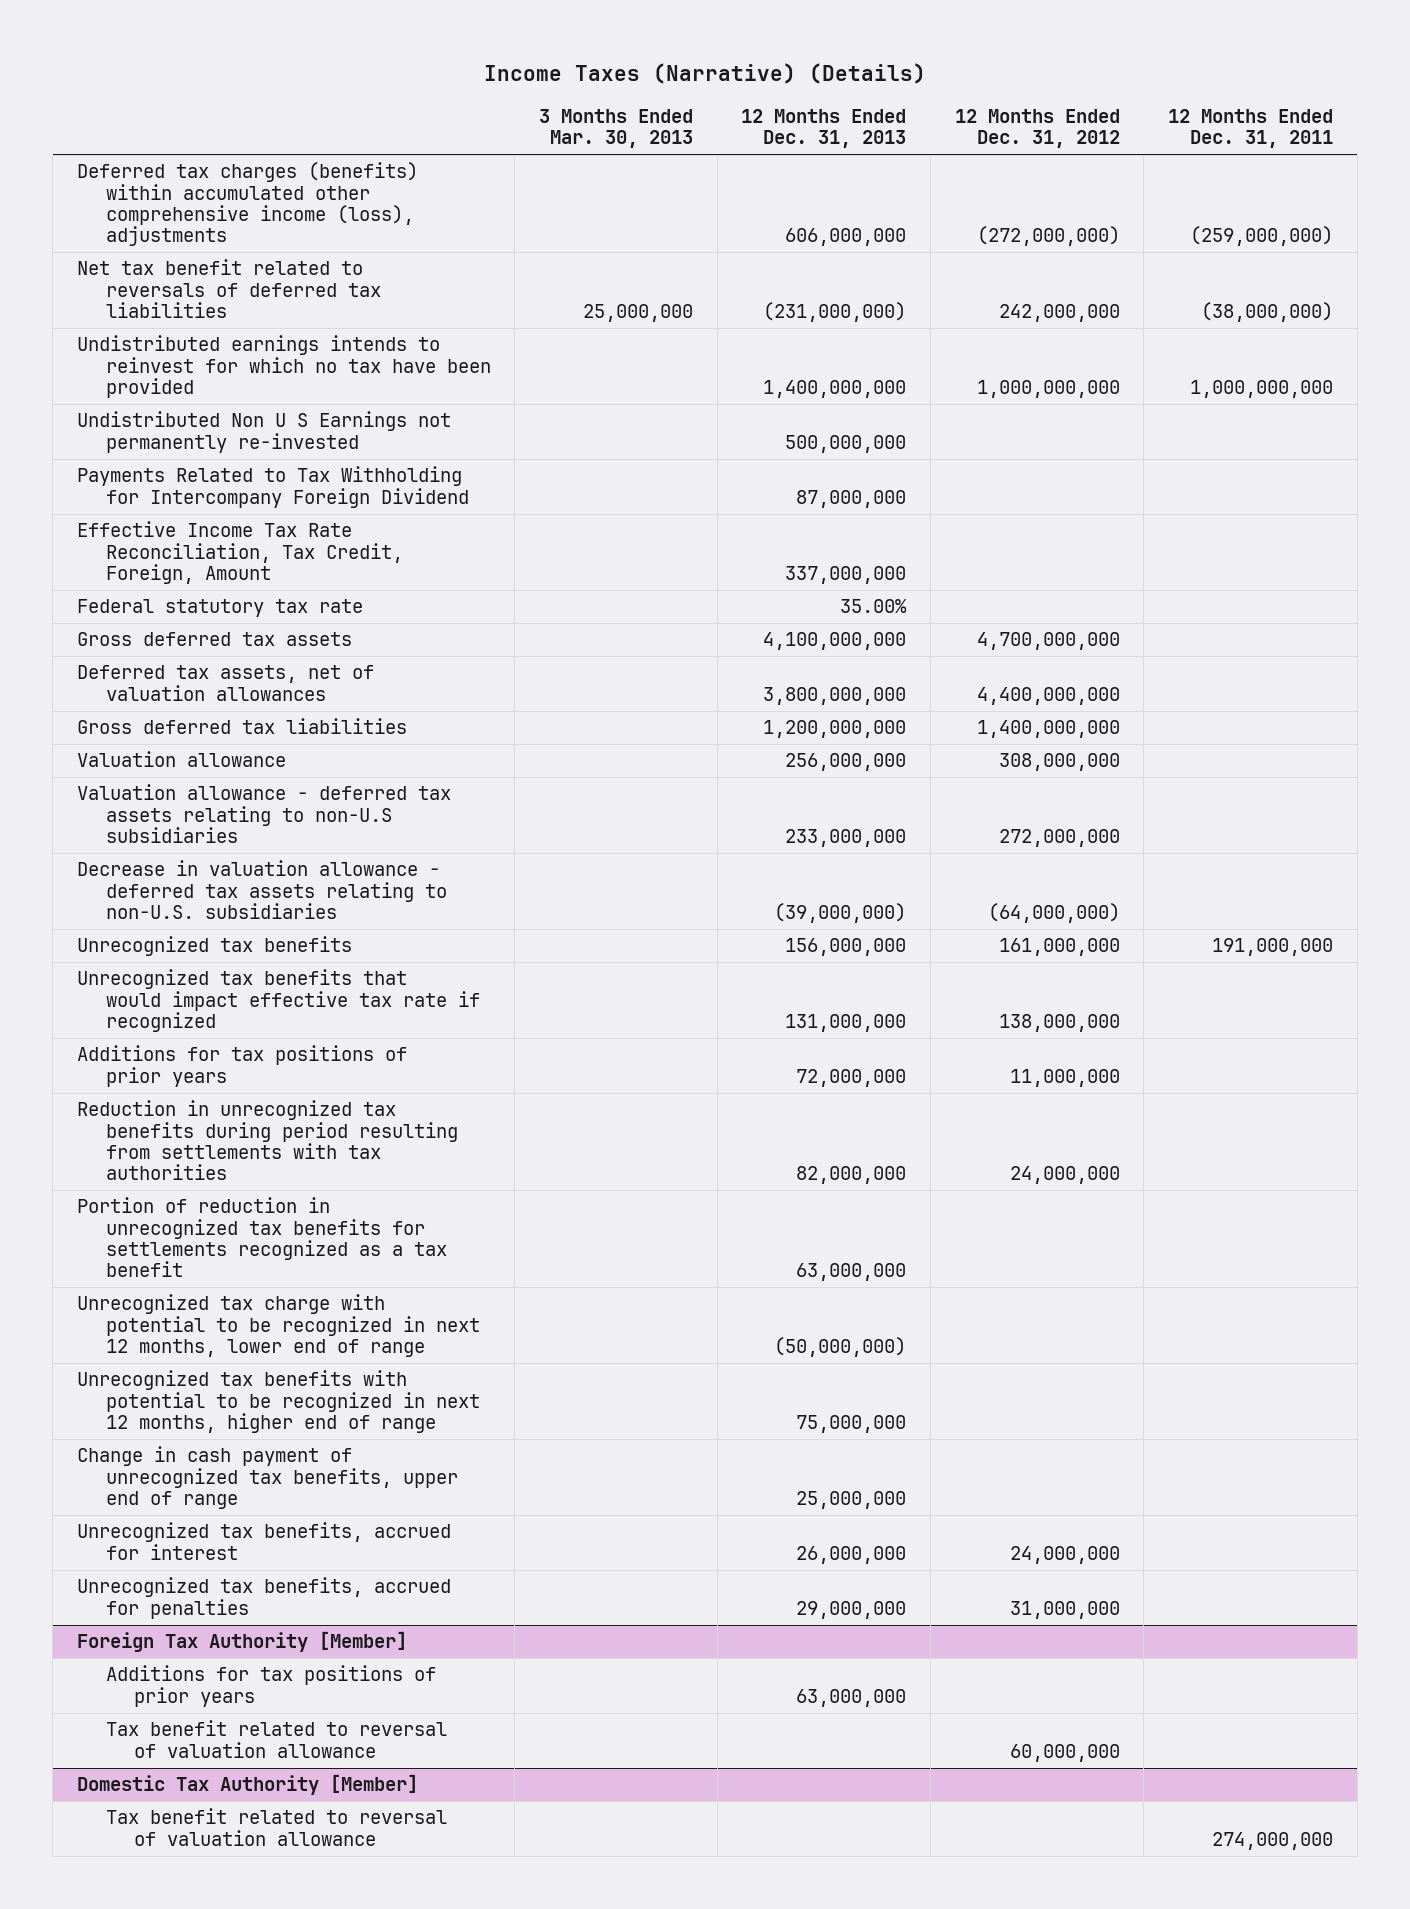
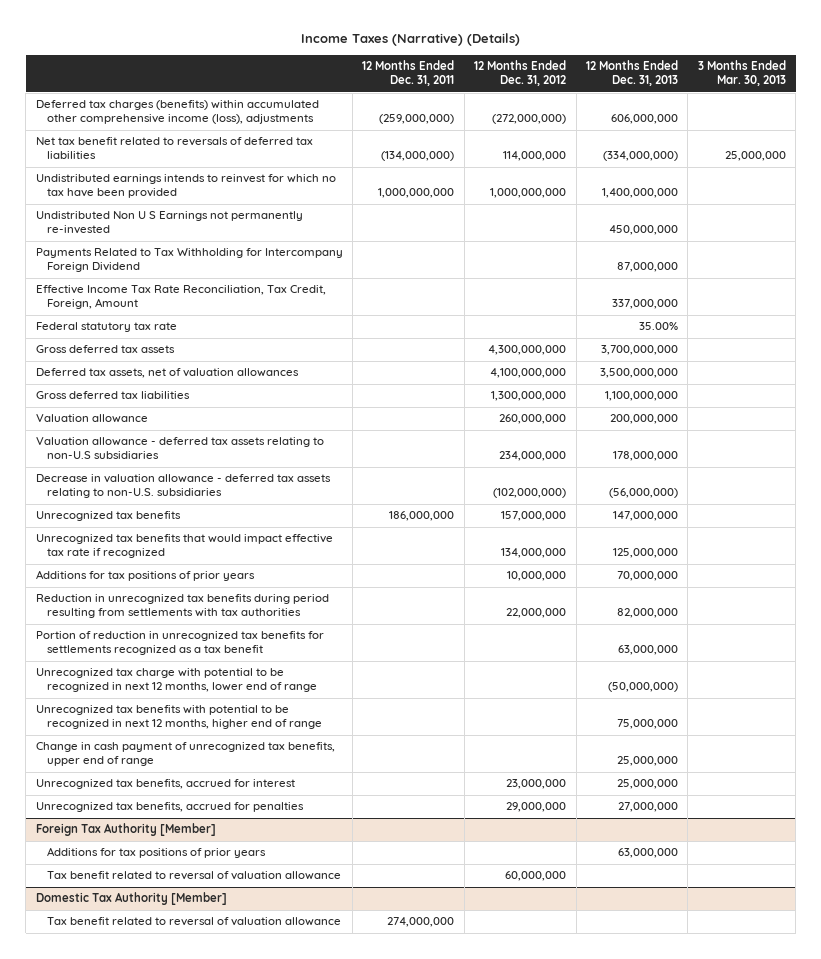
- | 3 Months Ended Mar. 30, 2013 | 12 Months Ended Dec. 31, 2013 | 12 Months Ended Dec. 31, 2012 | 12 Months Ended Dec. 31, 2011
+ | 12 Months Ended Dec. 31, 2011 | 12 Months Ended Dec. 31, 2012 | 12 Months Ended Dec. 31, 2013 | 3 Months Ended Mar. 30, 2013
- Net tax benefit related to reversals of deferred tax liabilities | 25,000,000 | (231,000,000) | 242,000,000 | (38,000,000)
+ Net tax benefit related to reversals of deferred tax liabilities | (134,000,000) | 114,000,000 | (334,000,000) | 25,000,000
- Undistributed Non U S Earnings not permanently re-invested | | 500,000,000 | |
+ Undistributed Non U S Earnings not permanently re-invested | | | 450,000,000 |
- Gross deferred tax assets | | 4,100,000,000 | 4,700,000,000 |
- Deferred tax assets, net of valuation allowances | | 3,800,000,000 | 4,400,000,000 |
- Gross deferred tax liabilities | | 1,200,000,000 | 1,400,000,000 |
- Valuation allowance | | 256,000,000 | 308,000,000 |
- Valuation allowance - deferred tax assets relating to non-U.S subsidiaries | | 233,000,000 | 272,000,000 |
- Decrease in valuation allowance - deferred tax assets relating to non-U.S. subsidiaries | | (39,000,000) | (64,000,000) |
- Unrecognized tax benefits | | 156,000,000 | 161,000,000 | 191,000,000
- Unrecognized tax benefits that would impact effective tax rate if recognized | | 131,000,000 | 138,000,000 |
- Additions for tax positions of prior years | | 72,000,000 | 11,000,000 |
- Reduction in unrecognized tax benefits during period resulting from settlements with tax authorities | | 82,000,000 | 24,000,000 |
+ Gross deferred tax assets | | 4,300,000,000 | 3,700,000,000 |
+ Deferred tax assets, net of valuation allowances | | 4,100,000,000 | 3,500,000,000 |
+ Gross deferred tax liabilities | | 1,300,000,000 | 1,100,000,000 |
+ Valuation allowance | | 260,000,000 | 200,000,000 |
+ Valuation allowance - deferred tax assets relating to non-U.S subsidiaries | | 234,000,000 | 178,000,000 |
+ Decrease in valuation allowance - deferred tax assets relating to non-U.S. subsidiaries | | (102,000,000) | (56,000,000) |
+ Unrecognized tax benefits | 186,000,000 | 157,000,000 | 147,000,000 |
+ Unrecognized tax benefits that would impact effective tax rate if recognized | | 134,000,000 | 125,000,000 |
+ Additions for tax positions of prior years | | 10,000,000 | 70,000,000 |
+ Reduction in unrecognized tax benefits during period resulting from settlements with tax authorities | | 22,000,000 | 82,000,000 |
- Unrecognized tax benefits, accrued for interest | | 26,000,000 | 24,000,000 |
- Unrecognized tax benefits, accrued for penalties | | 29,000,000 | 31,000,000 |
+ Unrecognized tax benefits, accrued for interest | | 23,000,000 | 25,000,000 |
+ Unrecognized tax benefits, accrued for penalties | | 29,000,000 | 27,000,000 |

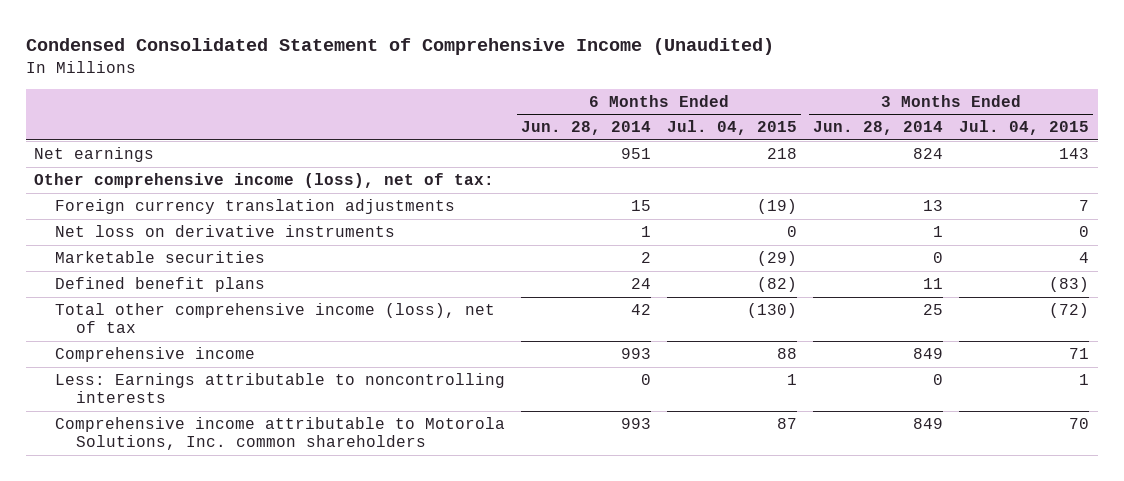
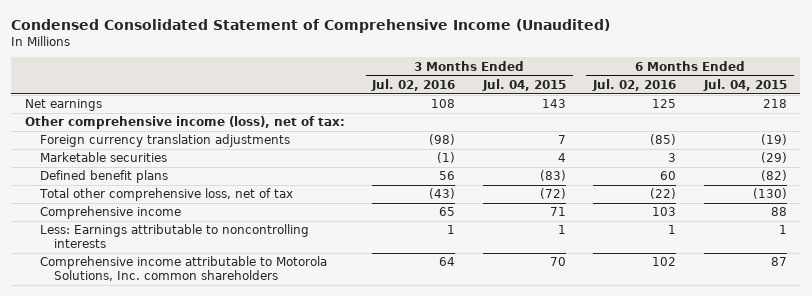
- | 6 Months Ended Jun. 28, 2014 | 6 Months Ended Jul. 04, 2015 | 3 Months Ended Jun. 28, 2014 | 3 Months Ended Jul. 04, 2015
+ | 3 Months Ended Jul. 02, 2016 | 3 Months Ended Jul. 04, 2015 | 6 Months Ended Jul. 02, 2016 | 6 Months Ended Jul. 04, 2015
- Net loss on derivative instruments | 1 | 0 | 1 | 0
- Total other comprehensive income (loss), net of tax | 42 | (130) | 25 | (72)
+ Total other comprehensive loss, net of tax | (43) | (72) | (22) | (130)

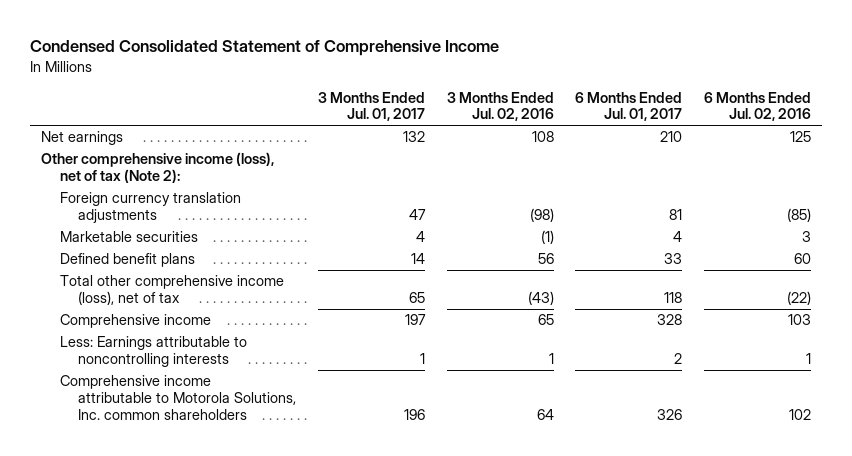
- Condensed Consolidated Statement of Comprehensive Income (Unaudited)
+ Condensed Consolidated Statement of Comprehensive Income
- | 3 Months Ended Jul. 02, 2016 | 3 Months Ended Jul. 04, 2015 | 6 Months Ended Jul. 02, 2016 | 6 Months Ended Jul. 04, 2015
+ | 3 Months Ended Jul. 01, 2017 | 3 Months Ended Jul. 02, 2016 | 6 Months Ended Jul. 01, 2017 | 6 Months Ended Jul. 02, 2016
- Other comprehensive income (loss), net of tax:
+ Other comprehensive income (loss), net of tax (Note 2):
- Total other comprehensive loss, net of tax | (43) | (72) | (22) | (130)
+ Total other comprehensive income (loss), net of tax | 65 | (43) | 118 | (22)

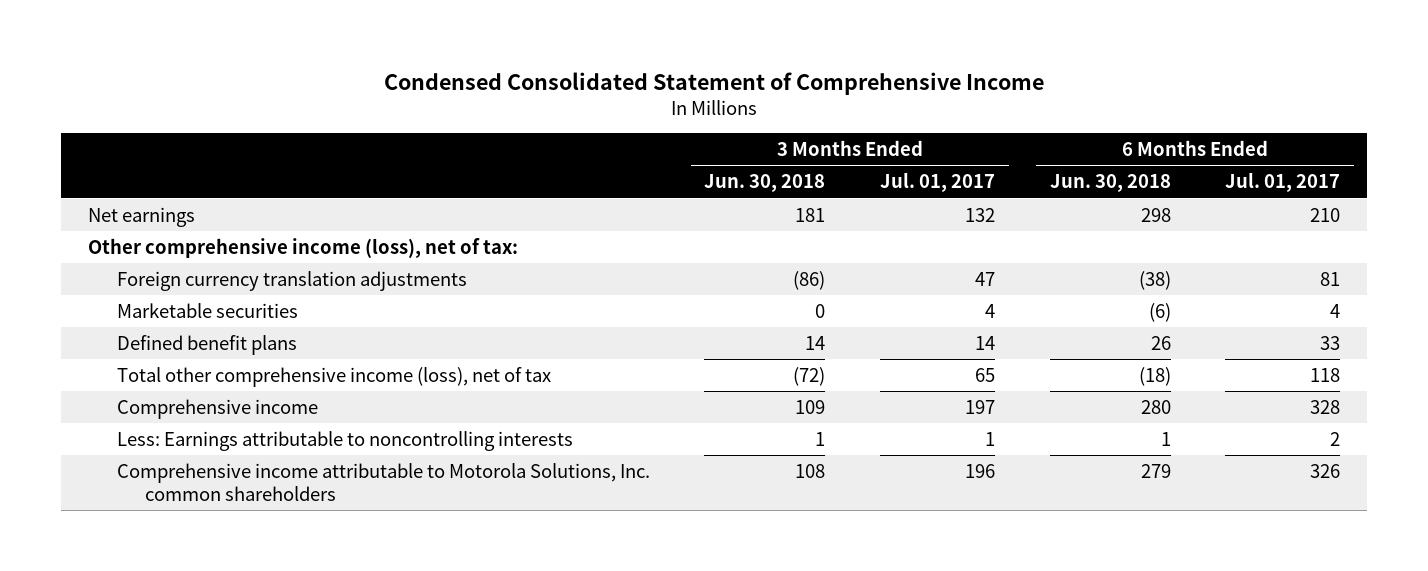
- | 3 Months Ended Jul. 01, 2017 | 3 Months Ended Jul. 02, 2016 | 6 Months Ended Jul. 01, 2017 | 6 Months Ended Jul. 02, 2016
+ | 3 Months Ended Jun. 30, 2018 | 3 Months Ended Jul. 01, 2017 | 6 Months Ended Jun. 30, 2018 | 6 Months Ended Jul. 01, 2017
- Other comprehensive income (loss), net of tax (Note 2):
+ Other comprehensive income (loss), net of tax:

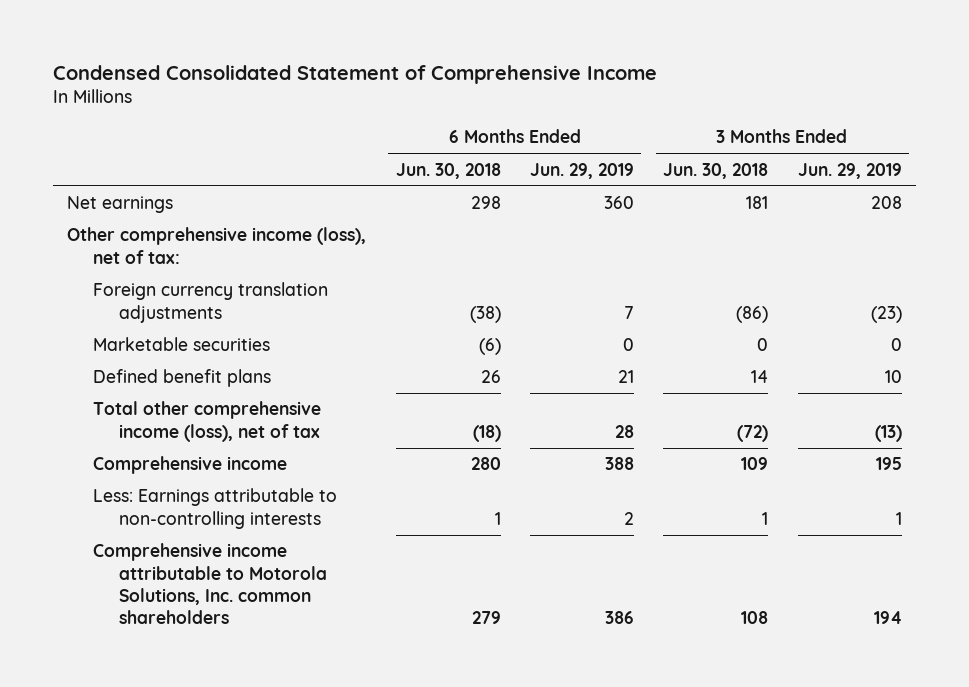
- | 3 Months Ended Jun. 30, 2018 | 3 Months Ended Jul. 01, 2017 | 6 Months Ended Jun. 30, 2018 | 6 Months Ended Jul. 01, 2017
+ | 6 Months Ended Jun. 30, 2018 | 6 Months Ended Jun. 29, 2019 | 3 Months Ended Jun. 30, 2018 | 3 Months Ended Jun. 29, 2019
- Less: Earnings attributable to noncontrolling interests | 1 | 1 | 1 | 2
+ Less: Earnings attributable to non-controlling interests | 1 | 2 | 1 | 1

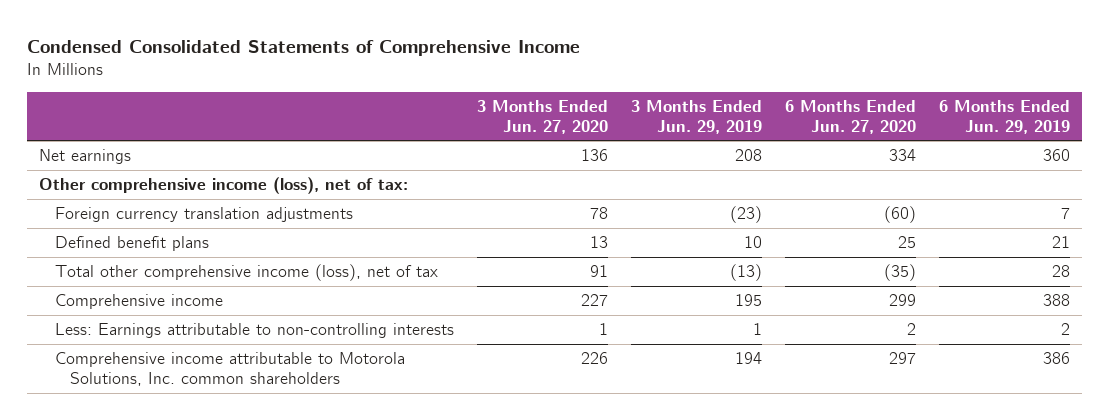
- Condensed Consolidated Statement of Comprehensive Income
+ Condensed Consolidated Statements of Comprehensive Income
- | 6 Months Ended Jun. 30, 2018 | 6 Months Ended Jun. 29, 2019 | 3 Months Ended Jun. 30, 2018 | 3 Months Ended Jun. 29, 2019
+ | 3 Months Ended Jun. 27, 2020 | 3 Months Ended Jun. 29, 2019 | 6 Months Ended Jun. 27, 2020 | 6 Months Ended Jun. 29, 2019
- Marketable securities | (6) | 0 | 0 | 0

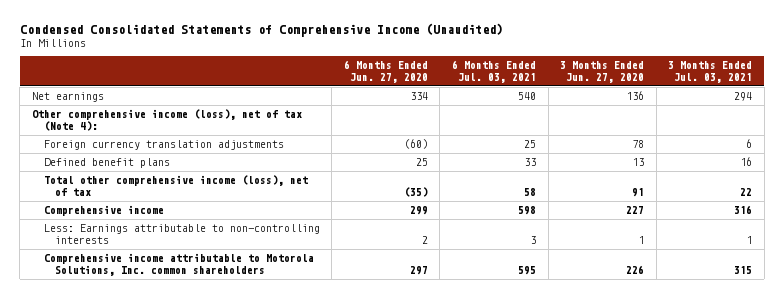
- Condensed Consolidated Statements of Comprehensive Income
+ Condensed Consolidated Statements of Comprehensive Income (Unaudited)
- | 3 Months Ended Jun. 27, 2020 | 3 Months Ended Jun. 29, 2019 | 6 Months Ended Jun. 27, 2020 | 6 Months Ended Jun. 29, 2019
+ | 6 Months Ended Jun. 27, 2020 | 6 Months Ended Jul. 03, 2021 | 3 Months Ended Jun. 27, 2020 | 3 Months Ended Jul. 03, 2021
- Other comprehensive income (loss), net of tax:
+ Other comprehensive income (loss), net of tax (Note 4):

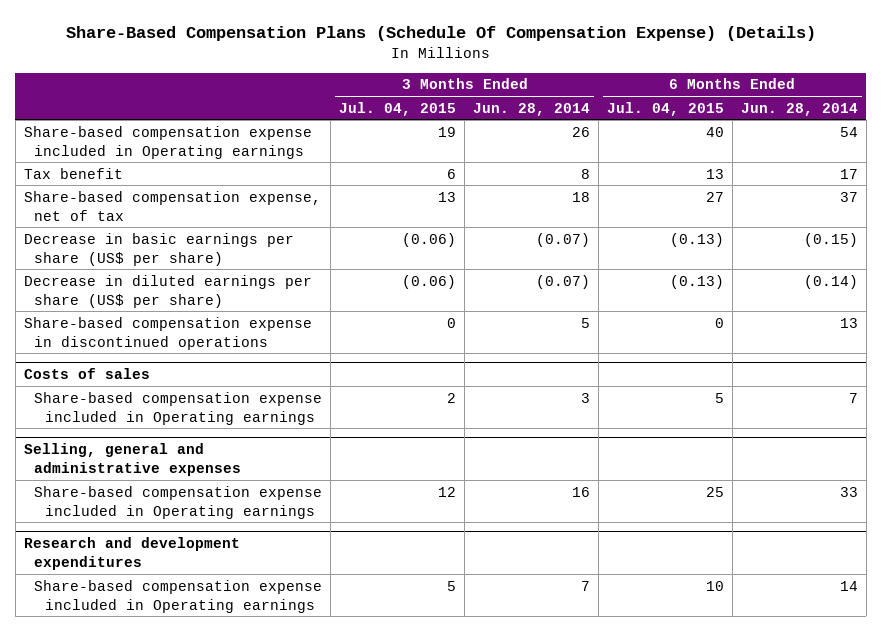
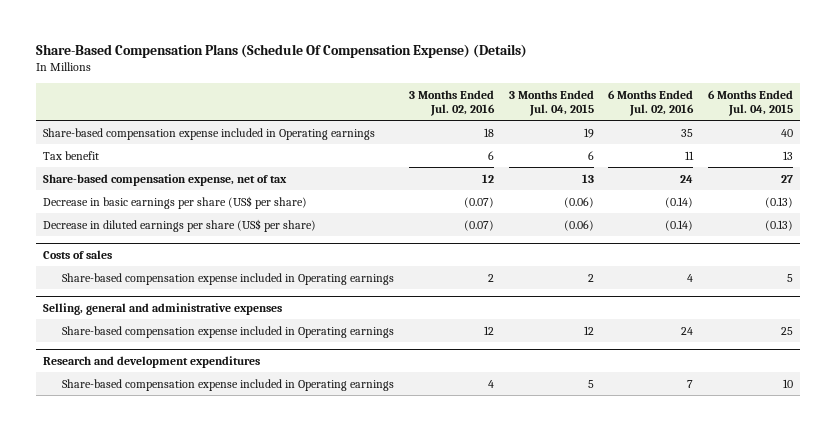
- | 3 Months Ended Jul. 04, 2015 | 3 Months Ended Jun. 28, 2014 | 6 Months Ended Jul. 04, 2015 | 6 Months Ended Jun. 28, 2014
+ | 3 Months Ended Jul. 02, 2016 | 3 Months Ended Jul. 04, 2015 | 6 Months Ended Jul. 02, 2016 | 6 Months Ended Jul. 04, 2015
- Share-based compensation expense in discontinued operations | 0 | 5 | 0 | 13

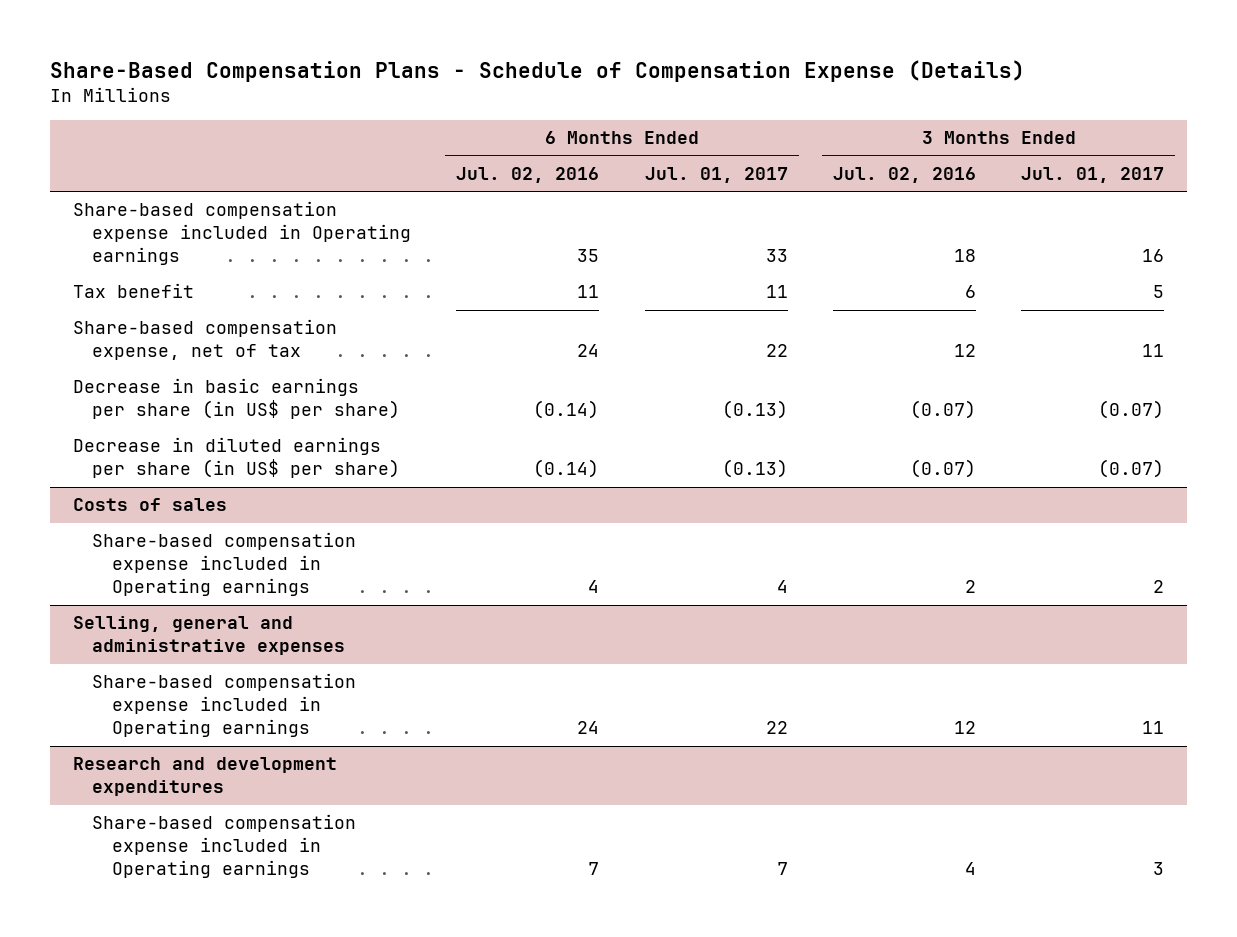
- Share-Based Compensation Plans (Schedule Of Compensation Expense) (Details)
+ Share-Based Compensation Plans - Schedule of Compensation Expense (Details)
- | 3 Months Ended Jul. 02, 2016 | 3 Months Ended Jul. 04, 2015 | 6 Months Ended Jul. 02, 2016 | 6 Months Ended Jul. 04, 2015
+ | 6 Months Ended Jul. 02, 2016 | 6 Months Ended Jul. 01, 2017 | 3 Months Ended Jul. 02, 2016 | 3 Months Ended Jul. 01, 2017
- Decrease in basic earnings per share (US$ per share) | (0.07) | (0.06) | (0.14) | (0.13)
- Decrease in diluted earnings per share (US$ per share) | (0.07) | (0.06) | (0.14) | (0.13)
+ Decrease in basic earnings per share (in US$ per share) | (0.14) | (0.13) | (0.07) | (0.07)
+ Decrease in diluted earnings per share (in US$ per share) | (0.14) | (0.13) | (0.07) | (0.07)

